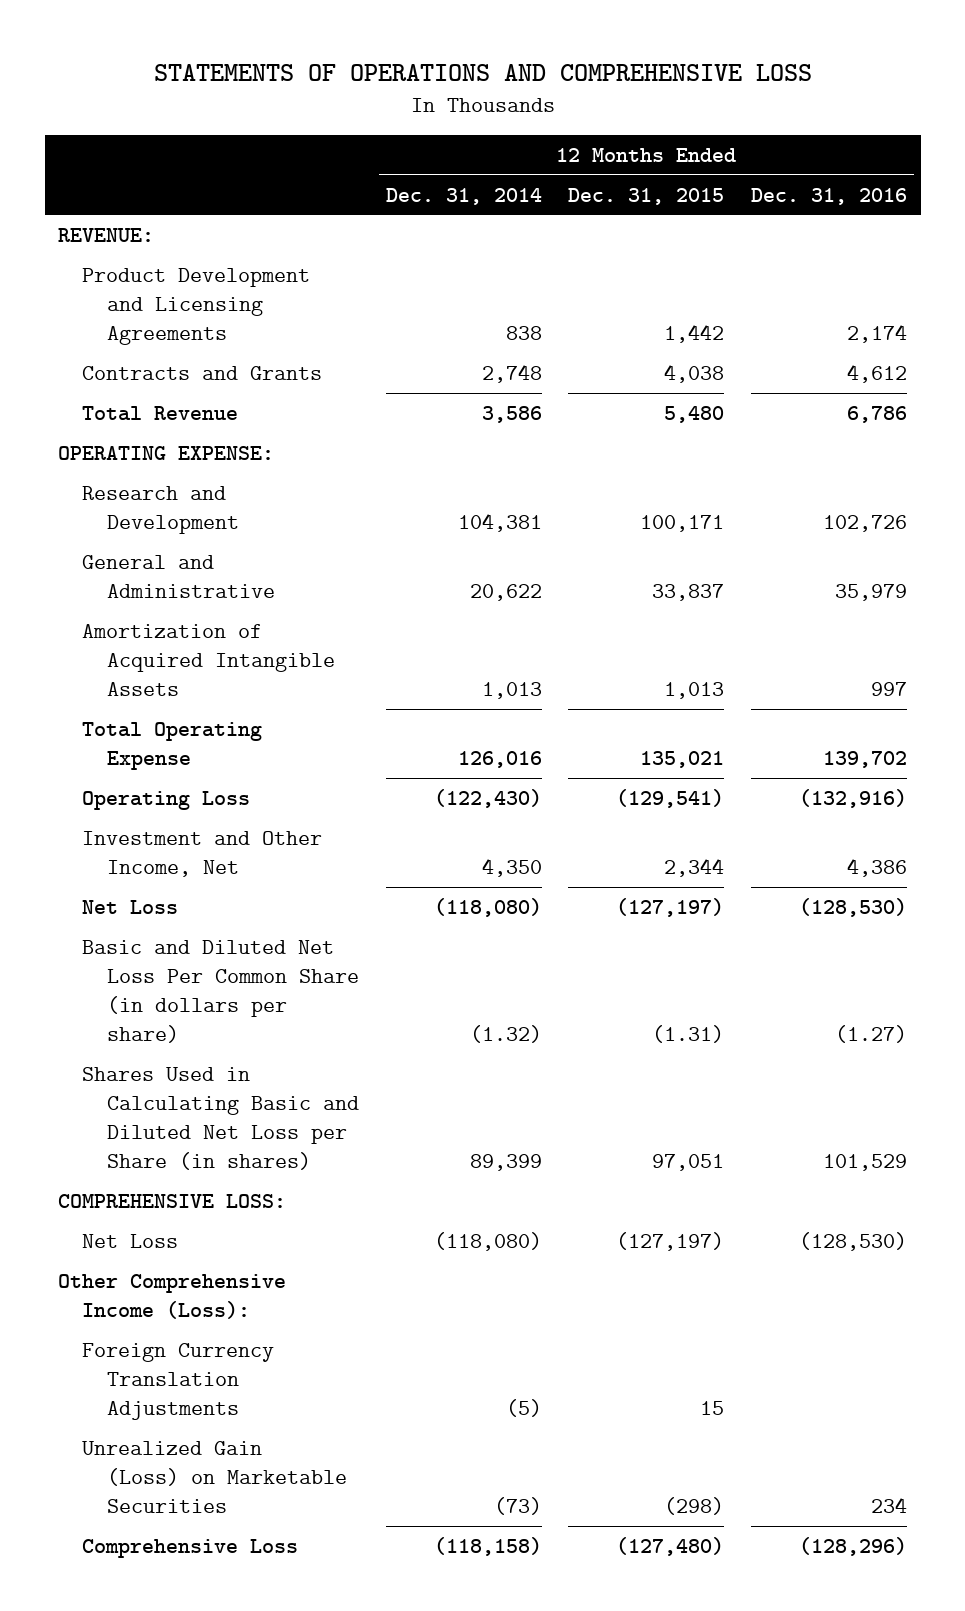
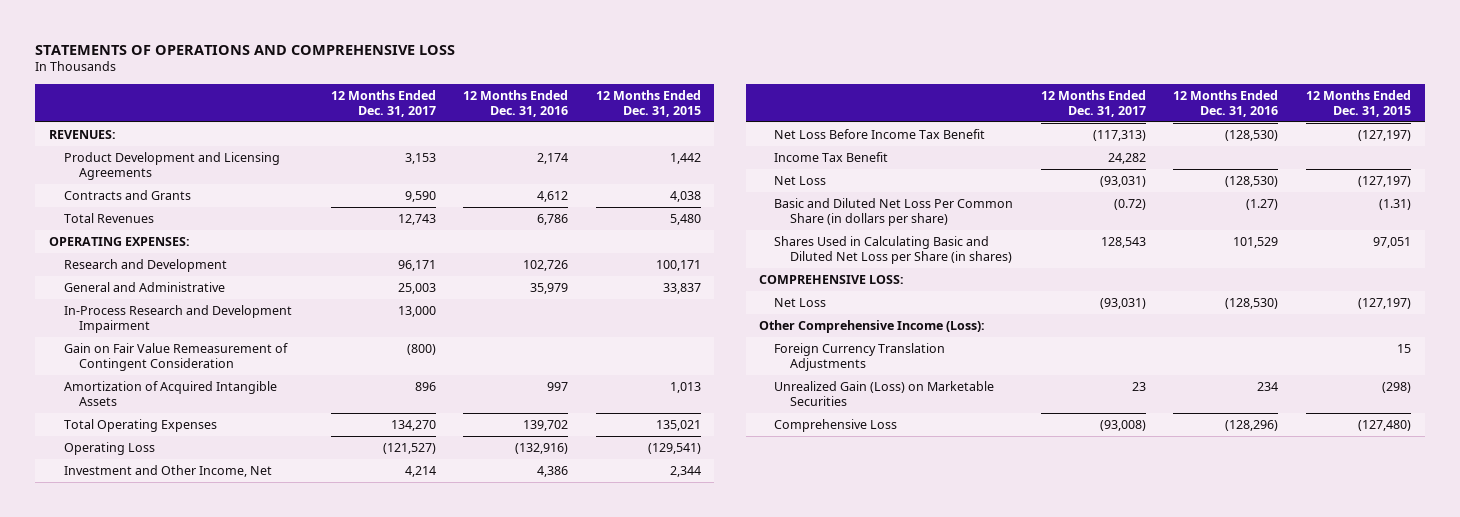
- | 12 Months Ended Dec. 31, 2014 | 12 Months Ended Dec. 31, 2015 | 12 Months Ended Dec. 31, 2016
+ | 12 Months Ended Dec. 31, 2017 | 12 Months Ended Dec. 31, 2016 | 12 Months Ended Dec. 31, 2015
- REVENUE:
+ REVENUES:
- Total Revenue | 3,586 | 5,480 | 6,786
- OPERATING EXPENSE:
+ Total Revenues | 12,743 | 6,786 | 5,480
+ OPERATING EXPENSES:
+ In-Process Research and Development Impairment | 13,000 | |
+ Gain on Fair Value Remeasurement of Contingent Consideration | (800) | |
- Total Operating Expense | 126,016 | 135,021 | 139,702
+ Total Operating Expenses | 134,270 | 139,702 | 135,021
+ Net Loss Before Income Tax Benefit | (117,313) | (128,530) | (127,197)
+ Income Tax Benefit | 24,282 | |

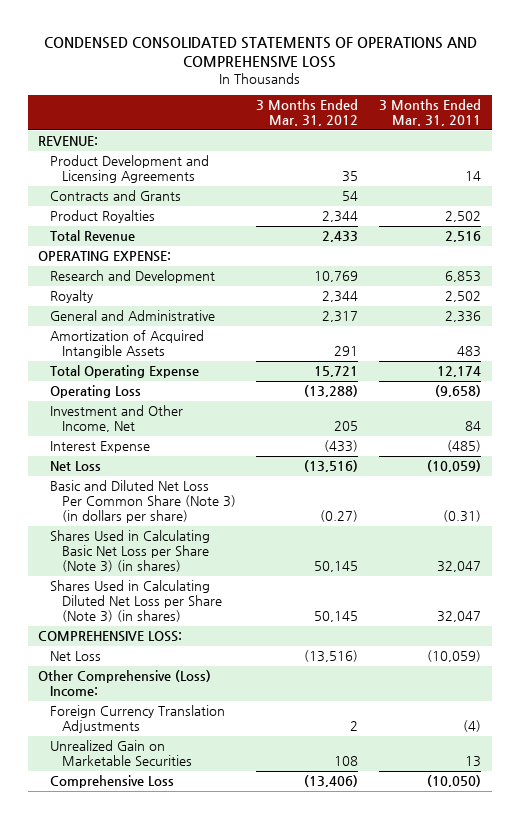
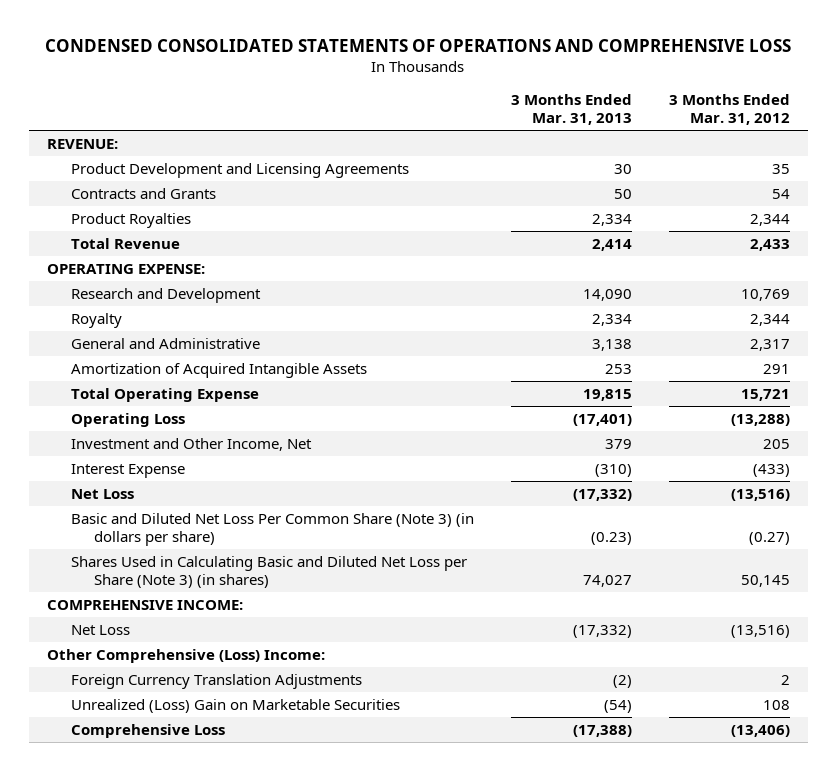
- | 3 Months Ended Mar. 31, 2012 | 3 Months Ended Mar. 31, 2011
+ | 3 Months Ended Mar. 31, 2013 | 3 Months Ended Mar. 31, 2012
- Shares Used in Calculating Basic Net Loss per Share (Note 3) (in shares) | 50,145 | 32,047
- Shares Used in Calculating Diluted Net Loss per Share (Note 3) (in shares) | 50,145 | 32,047
- COMPREHENSIVE LOSS:
+ Shares Used in Calculating Basic and Diluted Net Loss per Share (Note 3) (in shares) | 74,027 | 50,145
+ COMPREHENSIVE INCOME:
- Unrealized Gain on Marketable Securities | 108 | 13
+ Unrealized (Loss) Gain on Marketable Securities | (54) | 108

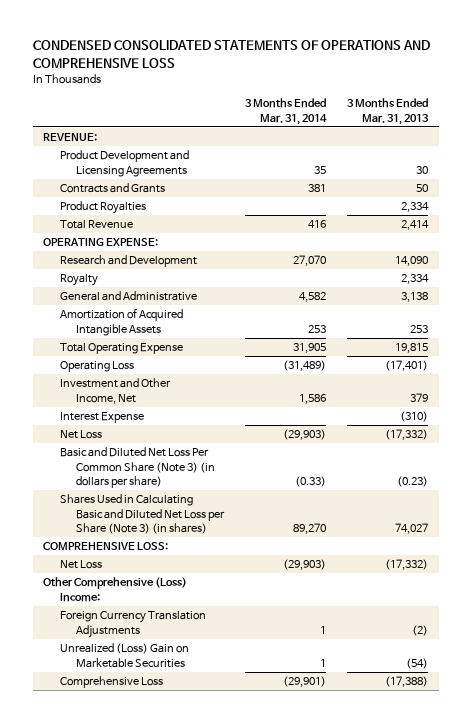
- | 3 Months Ended Mar. 31, 2013 | 3 Months Ended Mar. 31, 2012
+ | 3 Months Ended Mar. 31, 2014 | 3 Months Ended Mar. 31, 2013
- COMPREHENSIVE INCOME:
+ COMPREHENSIVE LOSS:

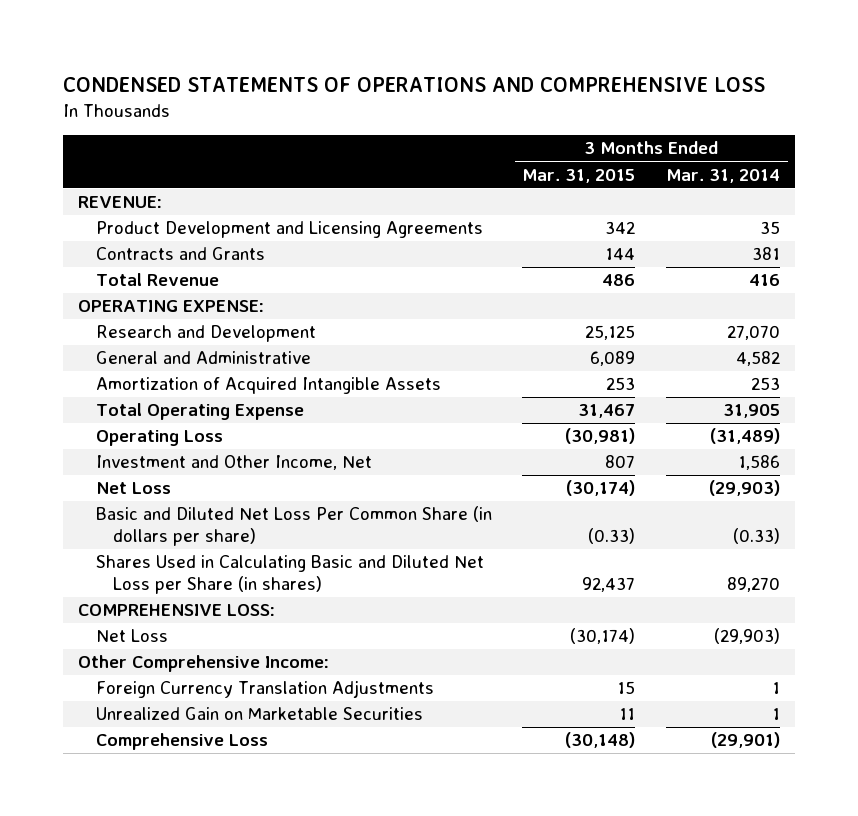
- CONDENSED CONSOLIDATED STATEMENTS OF OPERATIONS AND COMPREHENSIVE LOSS
+ CONDENSED STATEMENTS OF OPERATIONS AND COMPREHENSIVE LOSS
- | 3 Months Ended Mar. 31, 2014 | 3 Months Ended Mar. 31, 2013
+ | 3 Months Ended Mar. 31, 2015 | 3 Months Ended Mar. 31, 2014
- Product Royalties | | 2,334
- Royalty | | 2,334
- Interest Expense | | (310)
- Basic and Diluted Net Loss Per Common Share (Note 3) (in dollars per share) | (0.33) | (0.23)
- Shares Used in Calculating Basic and Diluted Net Loss per Share (Note 3) (in shares) | 89,270 | 74,027
+ Basic and Diluted Net Loss Per Common Share (in dollars per share) | (0.33) | (0.33)
+ Shares Used in Calculating Basic and Diluted Net Loss per Share (in shares) | 92,437 | 89,270
- Other Comprehensive (Loss) Income:
+ Other Comprehensive Income:
- Unrealized (Loss) Gain on Marketable Securities | 1 | (54)
+ Unrealized Gain on Marketable Securities | 11 | 1

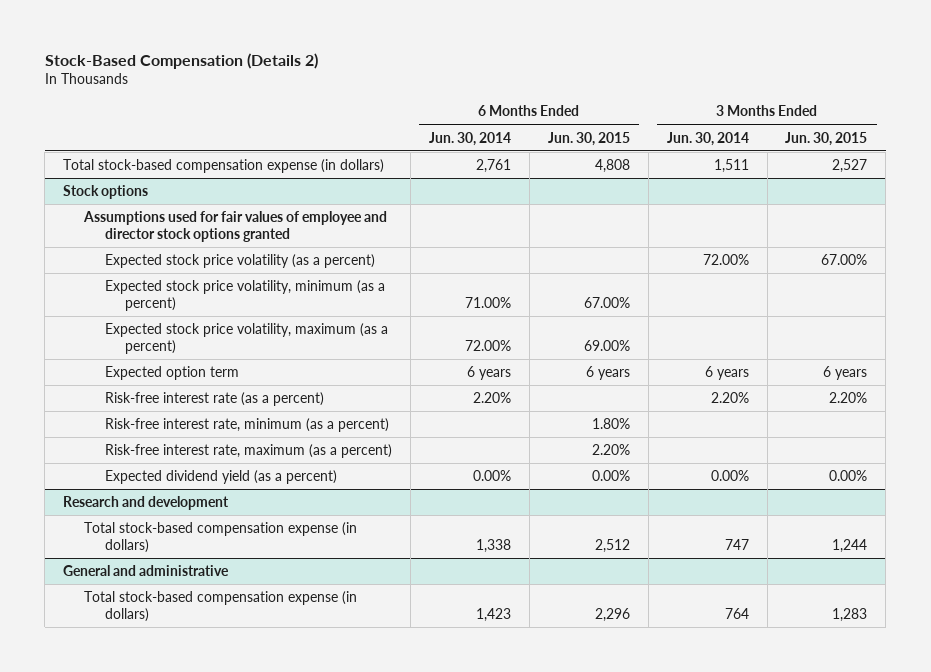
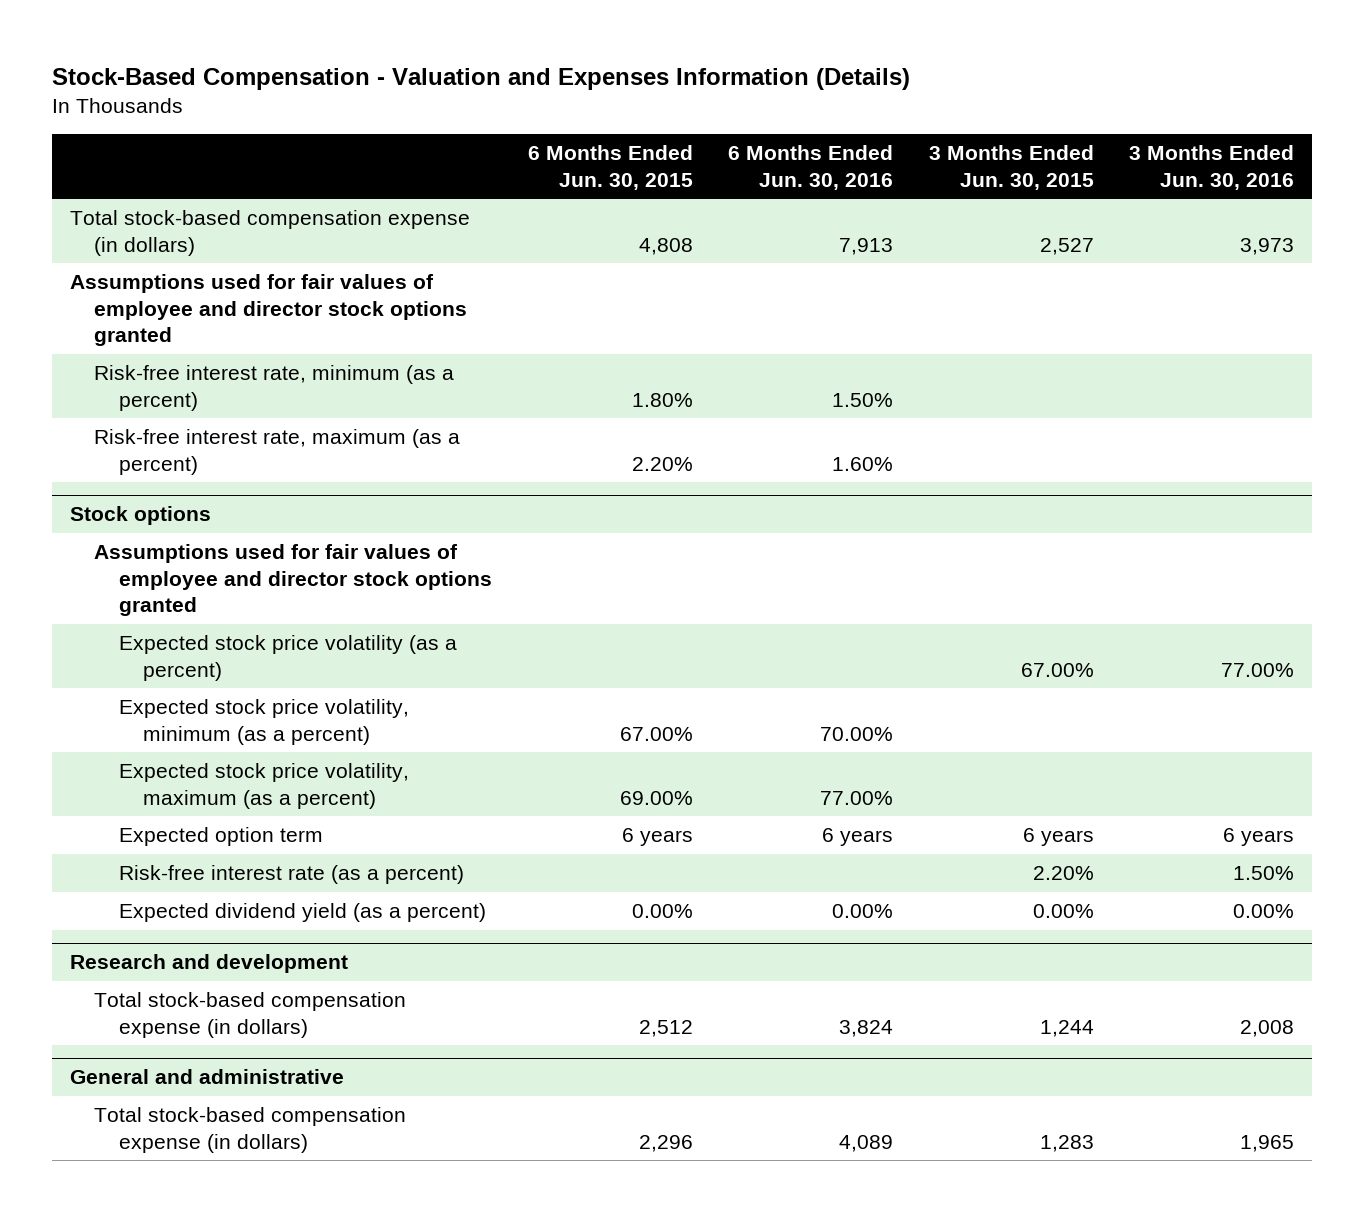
- Stock-Based Compensation (Details 2)
+ Stock-Based Compensation - Valuation and Expenses Information (Details)
- | 6 Months Ended Jun. 30, 2014 | 6 Months Ended Jun. 30, 2015 | 3 Months Ended Jun. 30, 2014 | 3 Months Ended Jun. 30, 2015
+ | 6 Months Ended Jun. 30, 2015 | 6 Months Ended Jun. 30, 2016 | 3 Months Ended Jun. 30, 2015 | 3 Months Ended Jun. 30, 2016
+ Assumptions used for fair values of employee and director stock options granted
+ Risk-free interest rate, minimum (as a percent) | 1.80% | 1.50% | |
+ Risk-free interest rate, maximum (as a percent) | 2.20% | 1.60% | |
@ Stock options
- Risk-free interest rate, minimum (as a percent) | | 1.80% | |
- Risk-free interest rate, maximum (as a percent) | | 2.20% | |

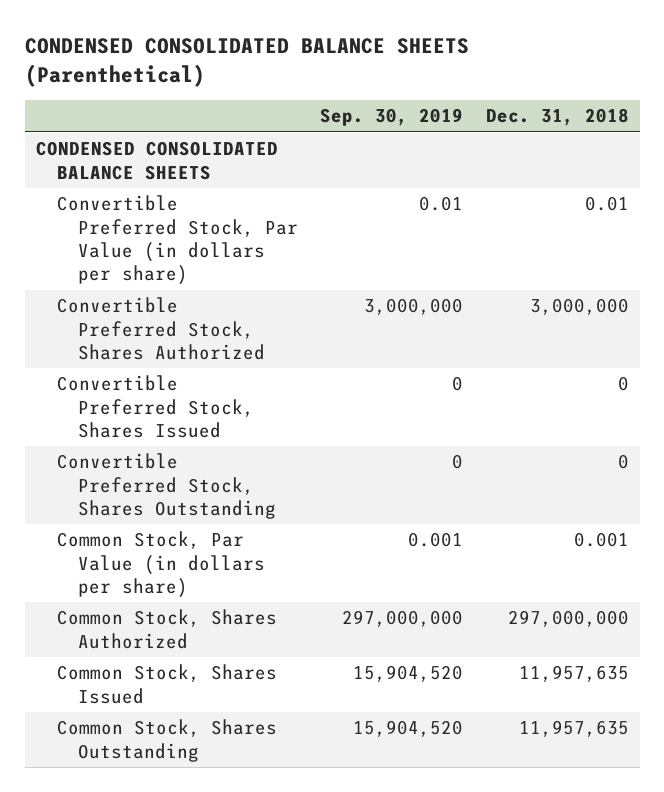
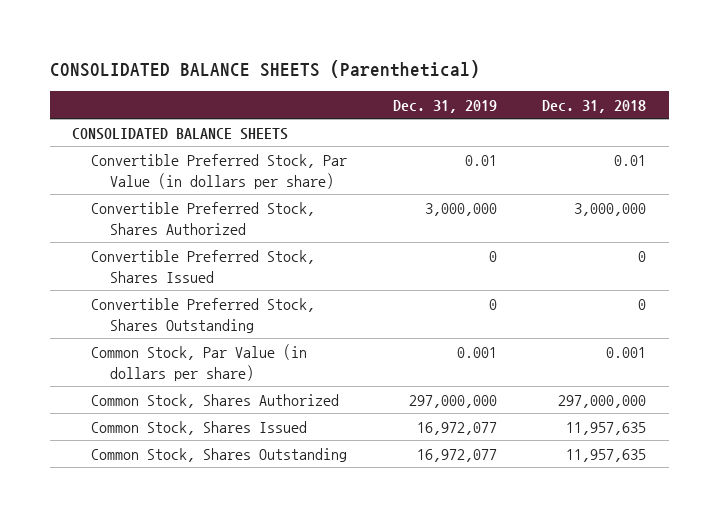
- CONDENSED CONSOLIDATED BALANCE SHEETS (Parenthetical)
+ CONSOLIDATED BALANCE SHEETS (Parenthetical)
- | Sep. 30, 2019 | Dec. 31, 2018
+ | Dec. 31, 2019 | Dec. 31, 2018
- CONDENSED CONSOLIDATED BALANCE SHEETS
+ CONSOLIDATED BALANCE SHEETS

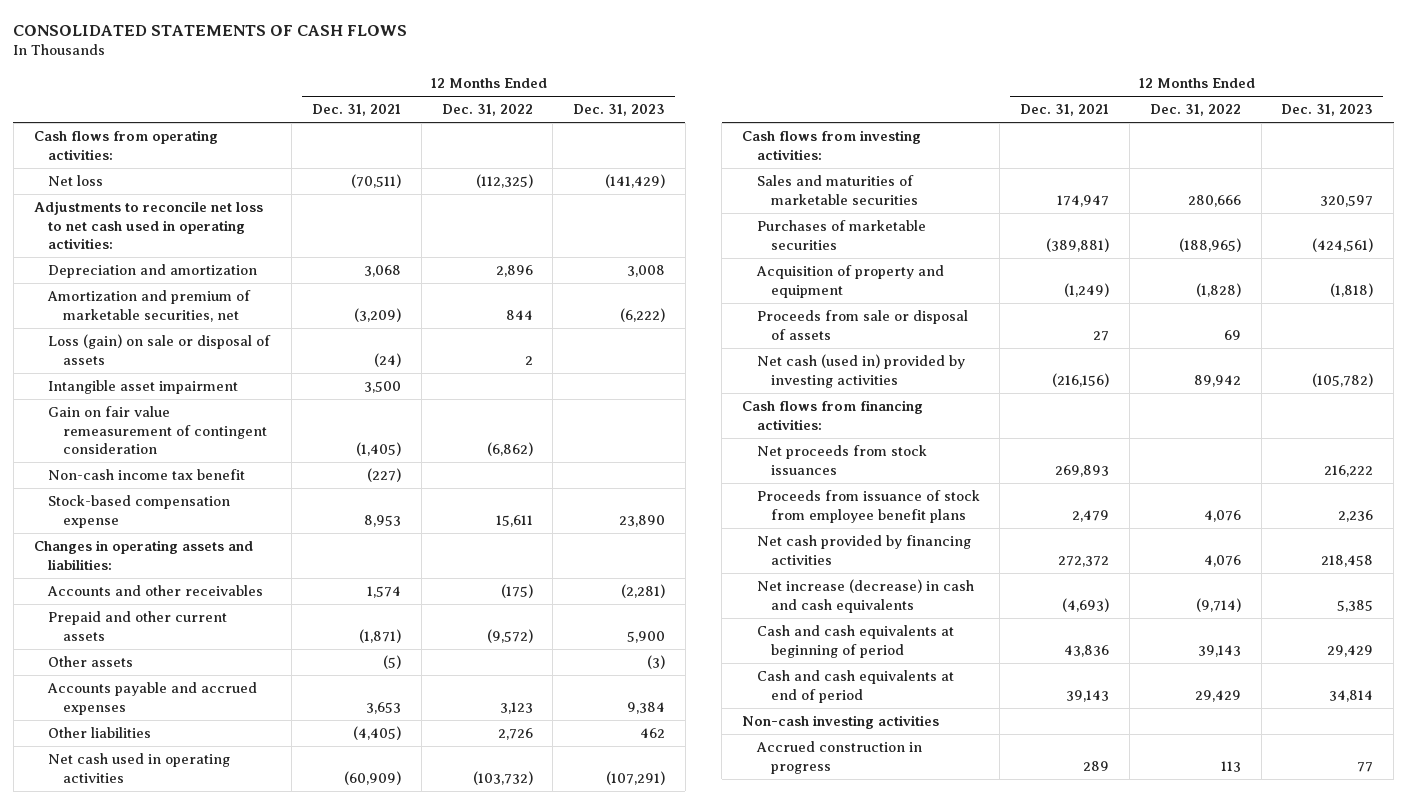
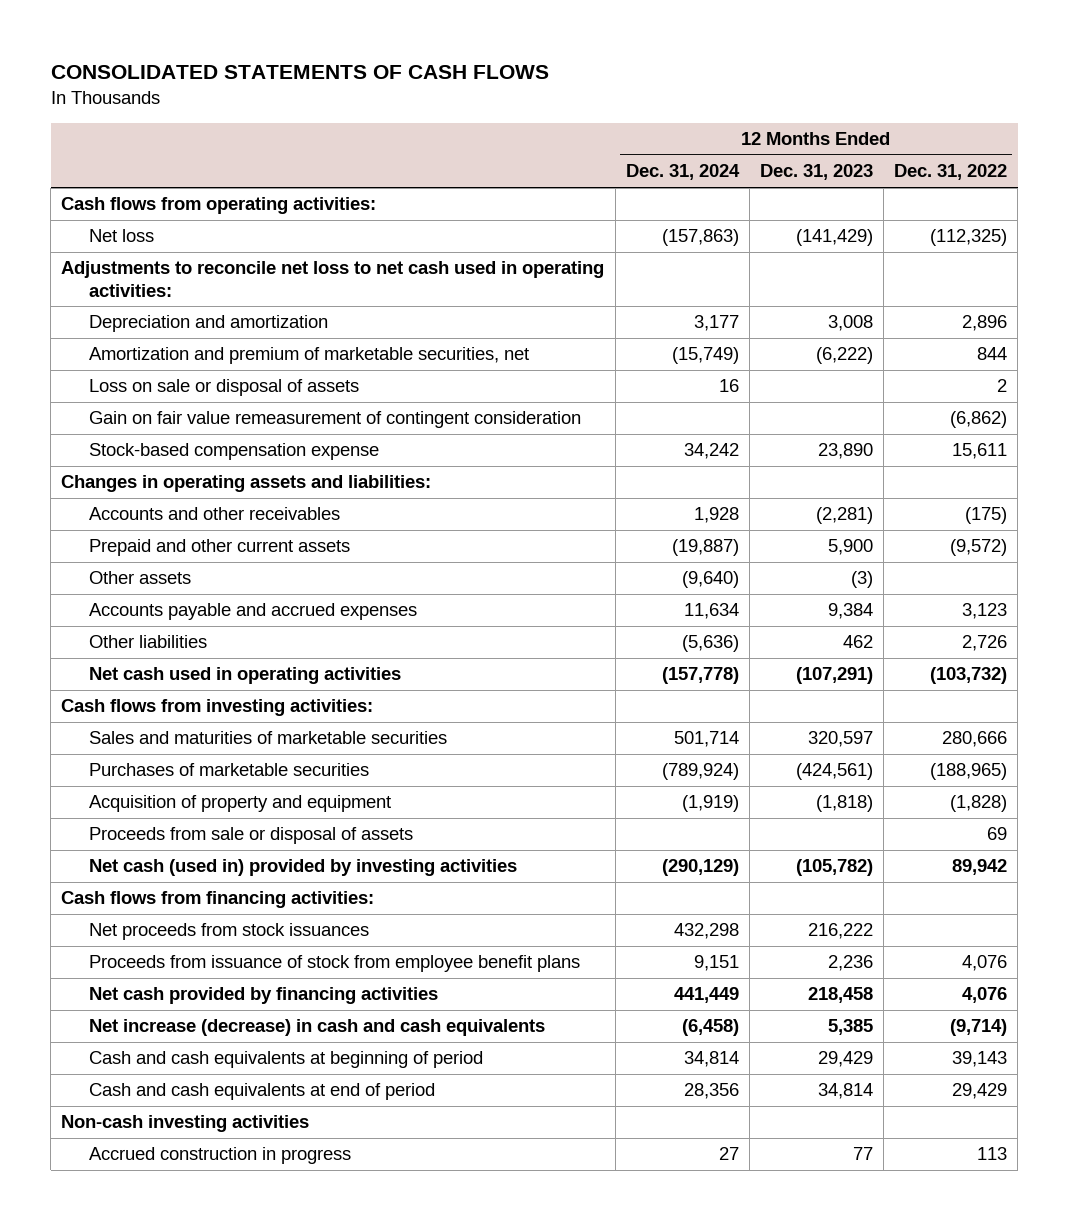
- | 12 Months Ended Dec. 31, 2021 | 12 Months Ended Dec. 31, 2022 | 12 Months Ended Dec. 31, 2023
+ | 12 Months Ended Dec. 31, 2024 | 12 Months Ended Dec. 31, 2023 | 12 Months Ended Dec. 31, 2022
- Loss (gain) on sale or disposal of assets | (24) | 2 |
- Intangible asset impairment | 3,500 | |
+ Loss on sale or disposal of assets | 16 | | 2
- Non-cash income tax benefit | (227) | |

